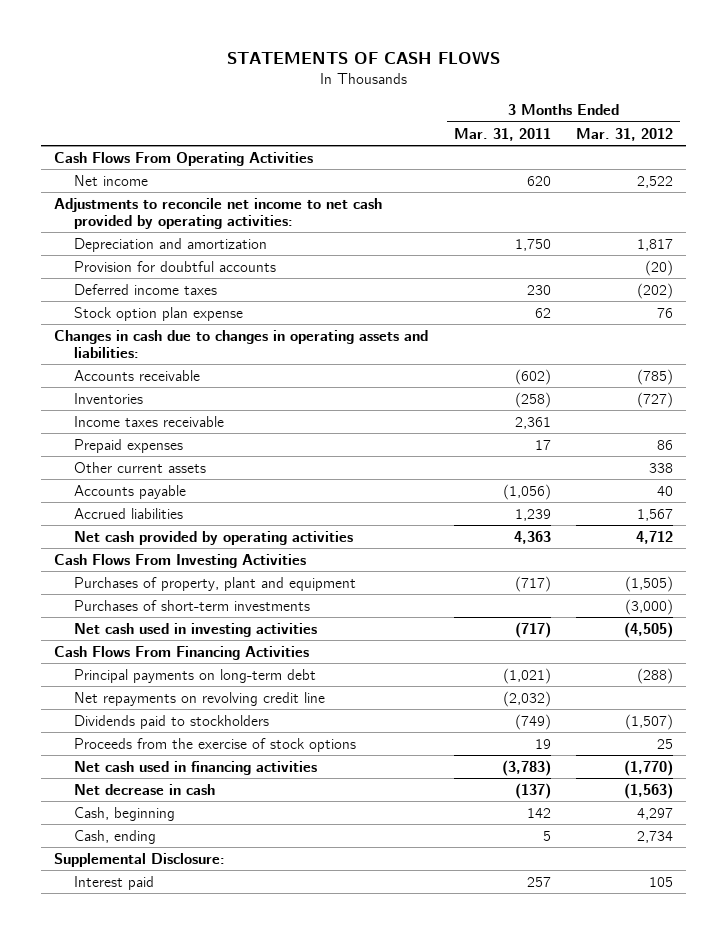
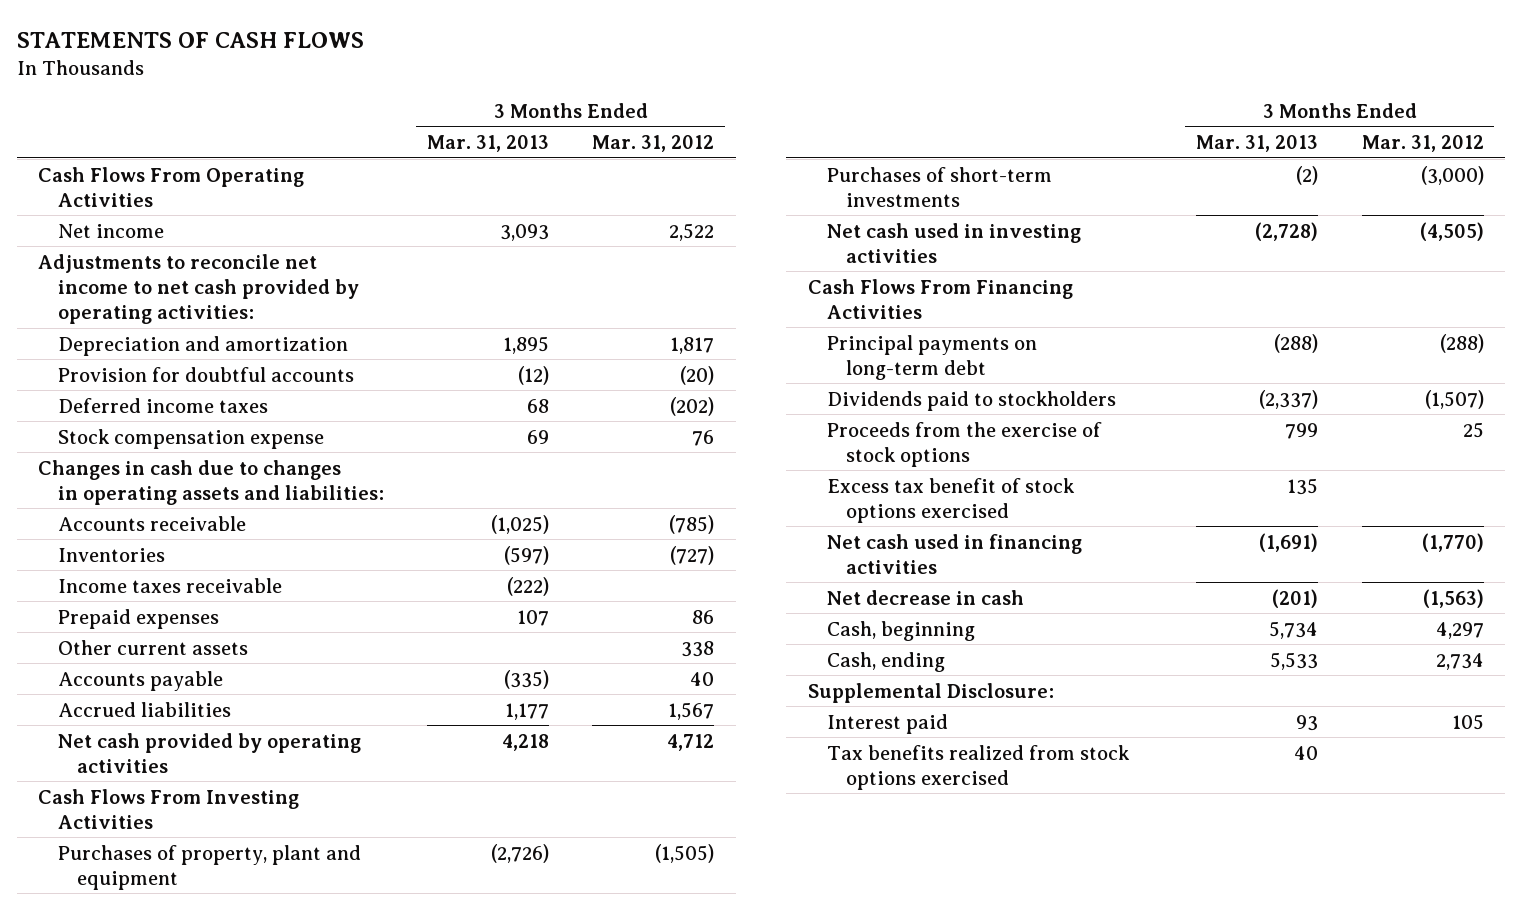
- | 3 Months Ended Mar. 31, 2011 | 3 Months Ended Mar. 31, 2012
+ | 3 Months Ended Mar. 31, 2013 | 3 Months Ended Mar. 31, 2012
- Stock option plan expense | 62 | 76
+ Stock compensation expense | 69 | 76
- Net repayments on revolving credit line | (2,032) |
+ Excess tax benefit of stock options exercised | 135 |
+ Tax benefits realized from stock options exercised | 40 |

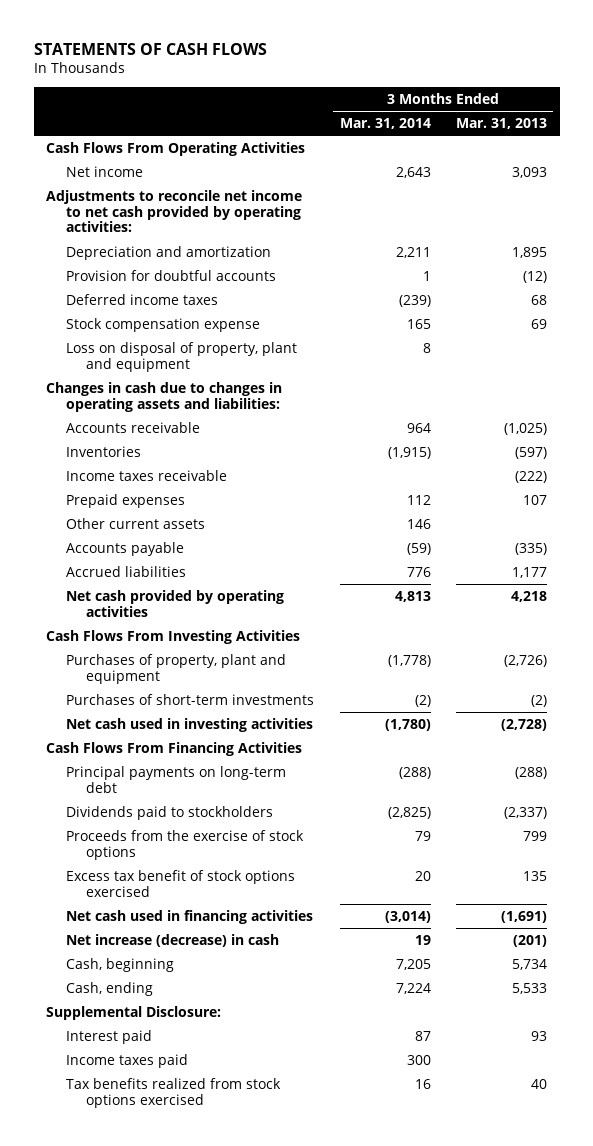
- | 3 Months Ended Mar. 31, 2013 | 3 Months Ended Mar. 31, 2012
+ | 3 Months Ended Mar. 31, 2014 | 3 Months Ended Mar. 31, 2013
+ Loss on disposal of property, plant and equipment | 8 |
- Net decrease in cash | (201) | (1,563)
+ Net increase (decrease) in cash | 19 | (201)
+ Income taxes paid | 300 |

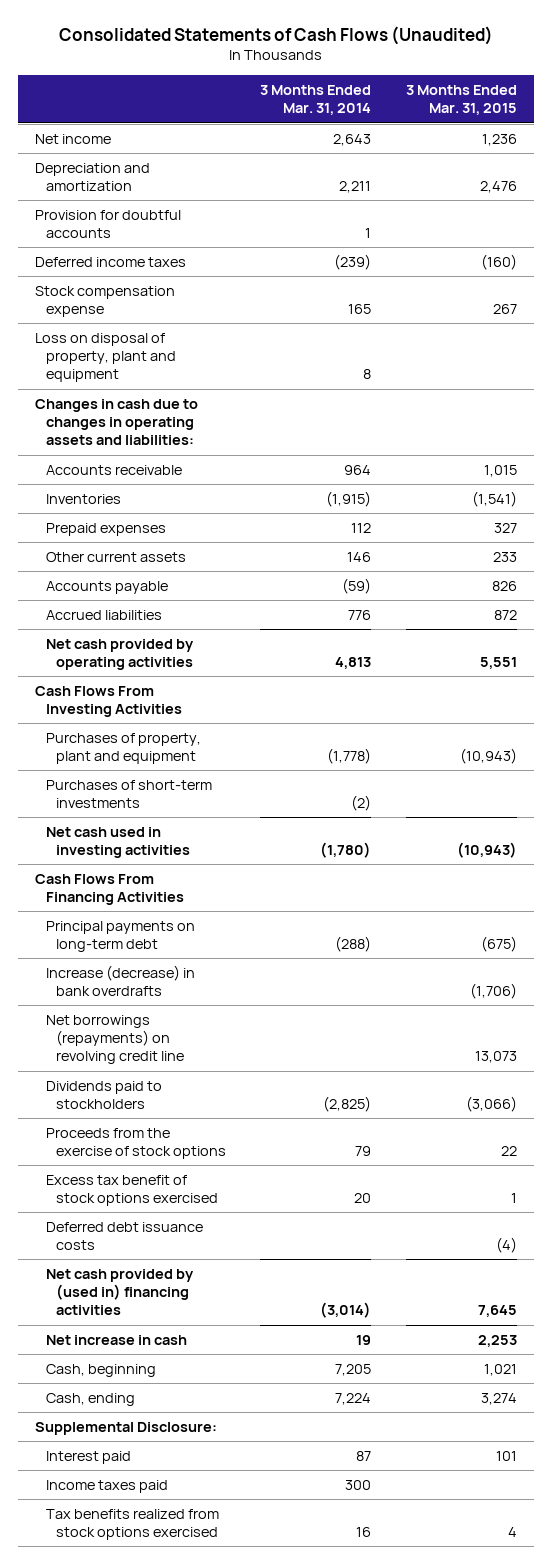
- STATEMENTS OF CASH FLOWS
+ Consolidated Statements of Cash Flows (Unaudited)
- | 3 Months Ended Mar. 31, 2014 | 3 Months Ended Mar. 31, 2013
+ | 3 Months Ended Mar. 31, 2014 | 3 Months Ended Mar. 31, 2015
- Cash Flows From Operating Activities
- Adjustments to reconcile net income to net cash provided by operating activities:
- Income taxes receivable | | (222)
+ Increase (decrease) in bank overdrafts | | (1,706)
+ Net borrowings (repayments) on revolving credit line | | 13,073
- Net cash used in financing activities | (3,014) | (1,691)
- Net increase (decrease) in cash | 19 | (201)
+ Deferred debt issuance costs | | (4)
+ Net cash provided by (used in) financing activities | (3,014) | 7,645
+ Net increase in cash | 19 | 2,253

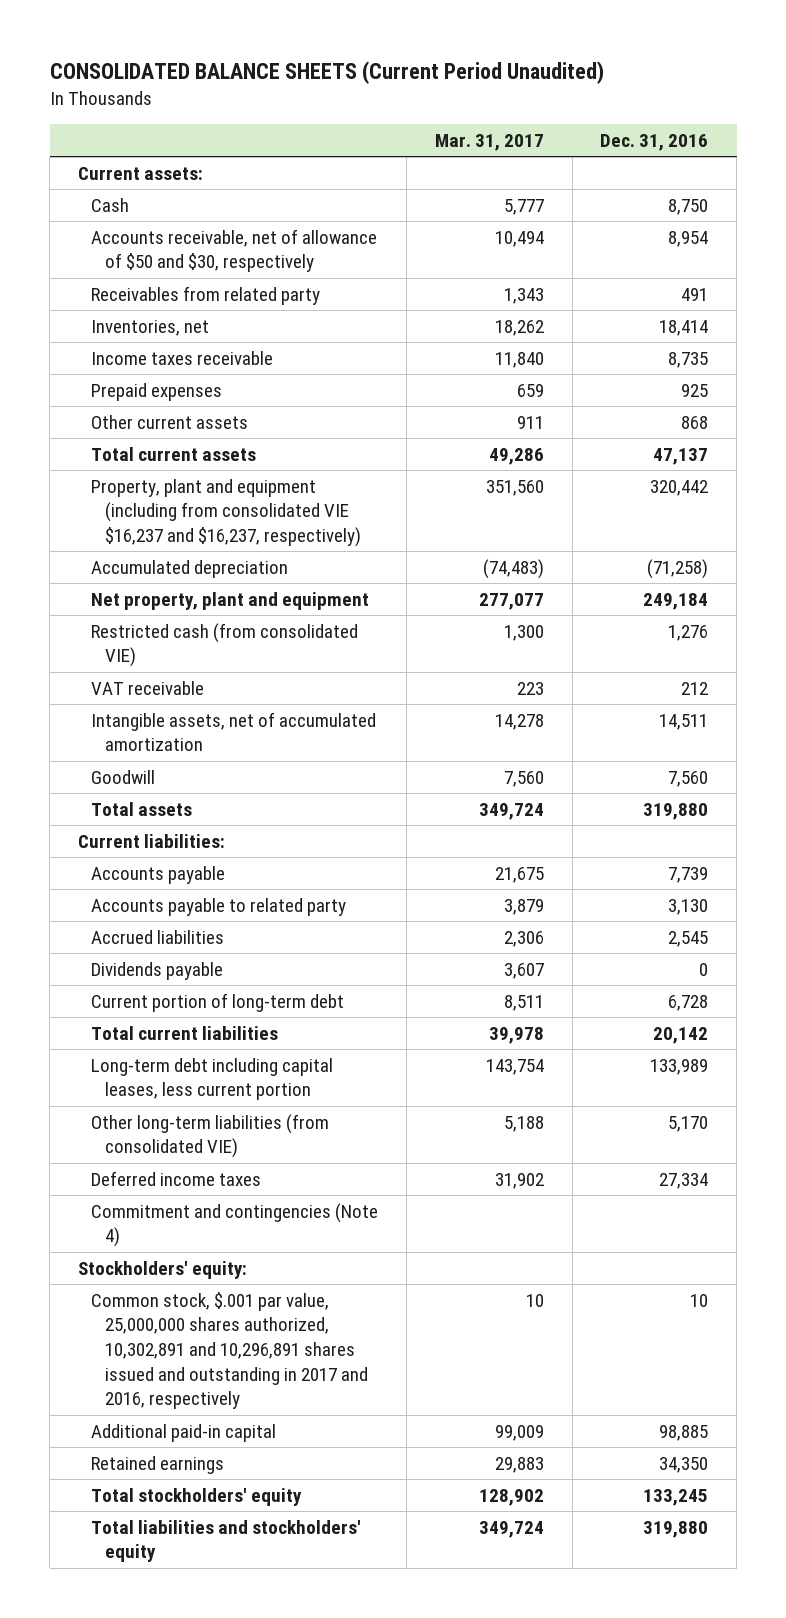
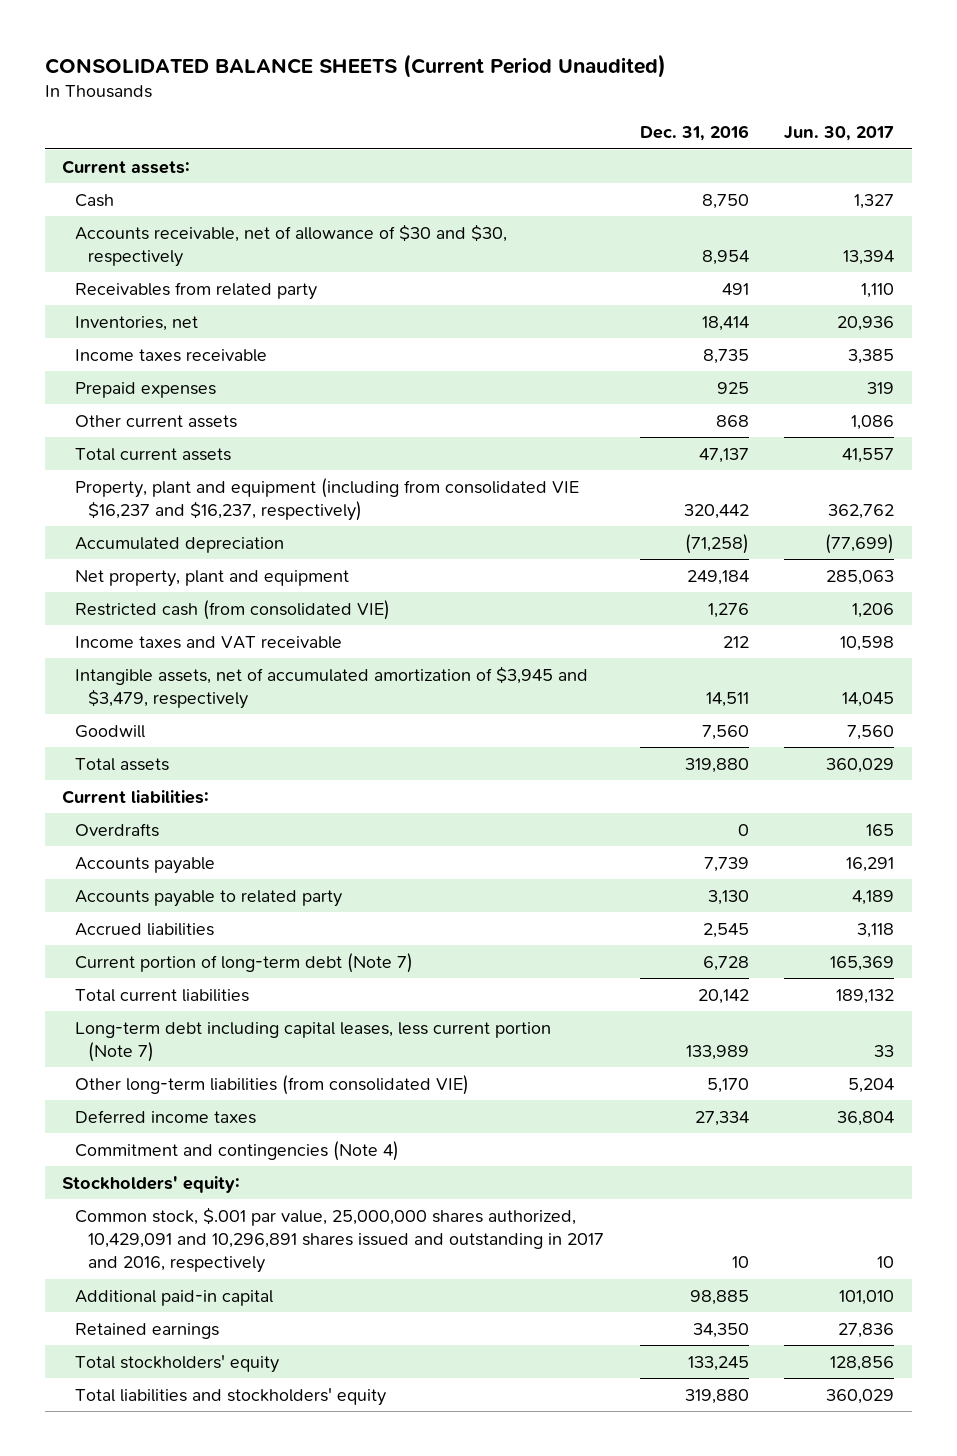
- | Mar. 31, 2017 | Dec. 31, 2016
+ | Dec. 31, 2016 | Jun. 30, 2017
- Accounts receivable, net of allowance of $50 and $30, respectively | 10,494 | 8,954
+ Accounts receivable, net of allowance of $30 and $30, respectively | 8,954 | 13,394
- VAT receivable | 223 | 212
- Intangible assets, net of accumulated amortization | 14,278 | 14,511
+ Income taxes and VAT receivable | 212 | 10,598
+ Intangible assets, net of accumulated amortization of $3,945 and $3,479, respectively | 14,511 | 14,045
+ Overdrafts | 0 | 165
- Dividends payable | 3,607 | 0
- Current portion of long-term debt | 8,511 | 6,728
+ Current portion of long-term debt (Note 7) | 6,728 | 165,369
- Long-term debt including capital leases, less current portion | 143,754 | 133,989
+ Long-term debt including capital leases, less current portion (Note 7) | 133,989 | 33
- Common stock, $.001 par value, 25,000,000 shares authorized, 10,302,891 and 10,296,891 shares issued and outstanding in 2017 and 2016, respectively | 10 | 10
+ Common stock, $.001 par value, 25,000,000 shares authorized, 10,429,091 and 10,296,891 shares issued and outstanding in 2017 and 2016, respectively | 10 | 10

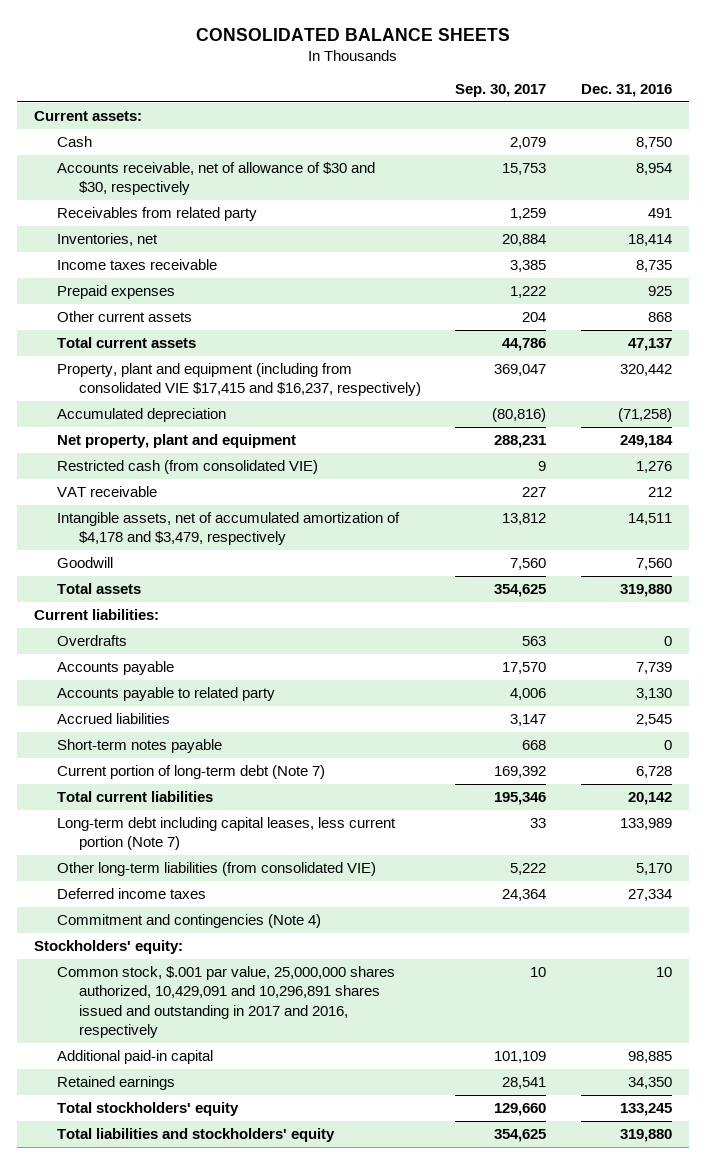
- CONSOLIDATED BALANCE SHEETS (Current Period Unaudited)
+ CONSOLIDATED BALANCE SHEETS
- | Dec. 31, 2016 | Jun. 30, 2017
+ | Sep. 30, 2017 | Dec. 31, 2016
- Property, plant and equipment (including from consolidated VIE $16,237 and $16,237, respectively) | 320,442 | 362,762
+ Property, plant and equipment (including from consolidated VIE $17,415 and $16,237, respectively) | 369,047 | 320,442
- Income taxes and VAT receivable | 212 | 10,598
- Intangible assets, net of accumulated amortization of $3,945 and $3,479, respectively | 14,511 | 14,045
+ VAT receivable | 227 | 212
+ Intangible assets, net of accumulated amortization of $4,178 and $3,479, respectively | 13,812 | 14,511
+ Short-term notes payable | 668 | 0

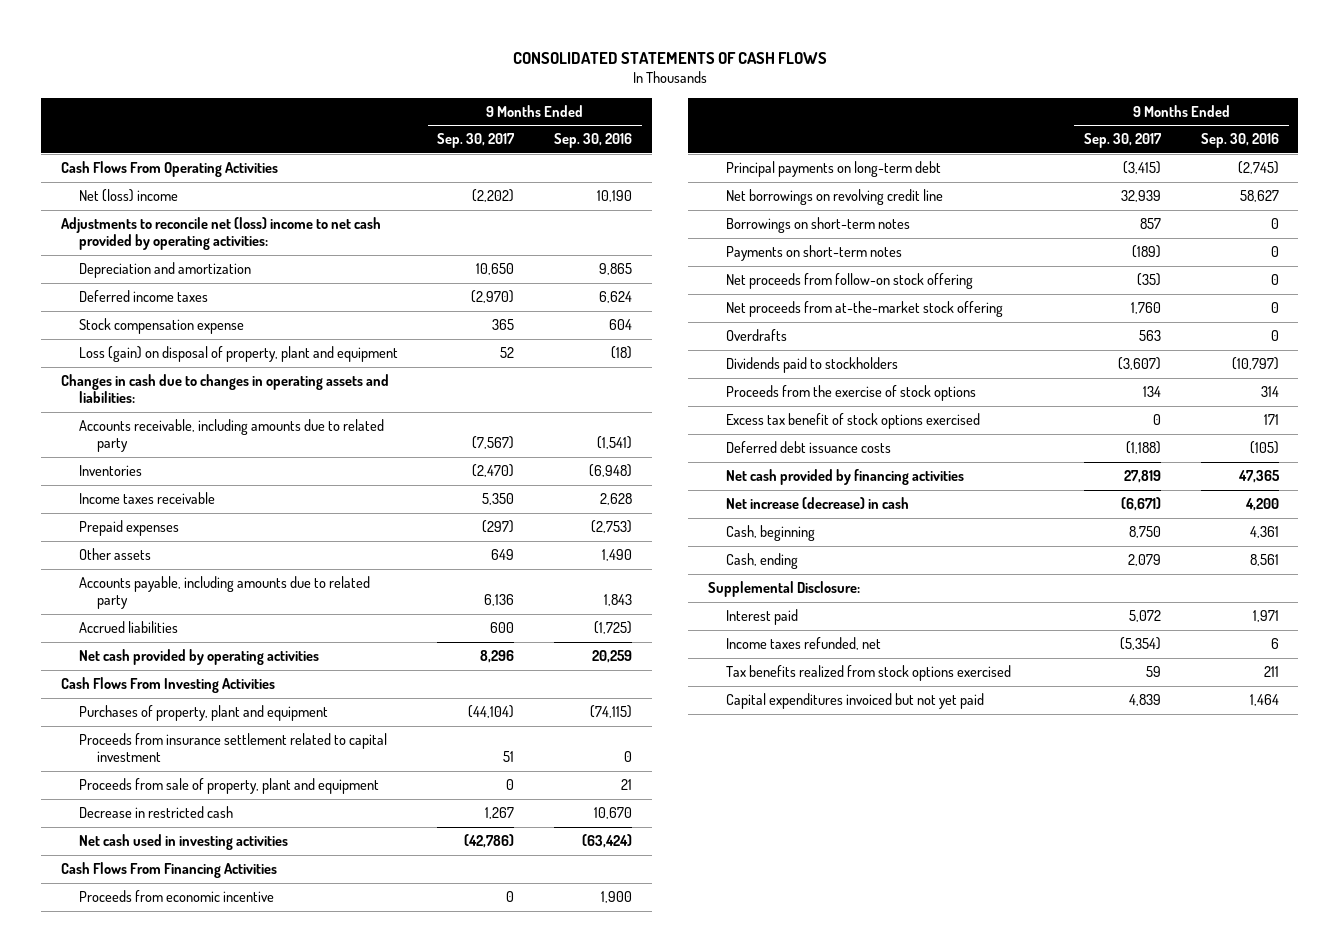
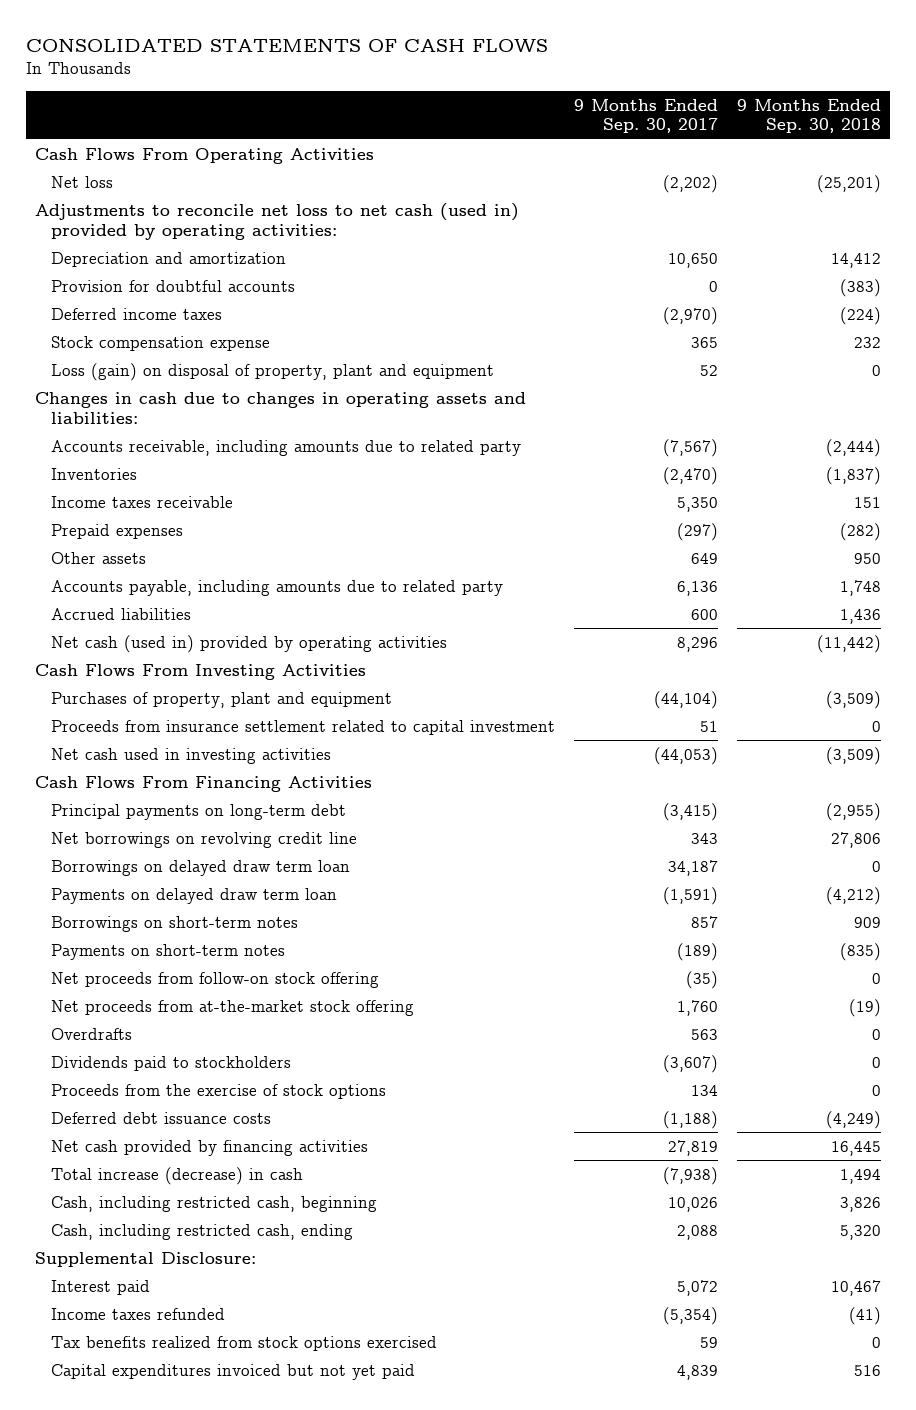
- | 9 Months Ended Sep. 30, 2017 | 9 Months Ended Sep. 30, 2016
+ | 9 Months Ended Sep. 30, 2017 | 9 Months Ended Sep. 30, 2018
- Net (loss) income | (2,202) | 10,190
- Adjustments to reconcile net (loss) income to net cash provided by operating activities:
+ Net loss | (2,202) | (25,201)
+ Adjustments to reconcile net loss to net cash (used in) provided by operating activities:
+ Provision for doubtful accounts | 0 | (383)
- Net cash provided by operating activities | 8,296 | 20,259
+ Net cash (used in) provided by operating activities | 8,296 | (11,442)
- Proceeds from sale of property, plant and equipment | 0 | 21
- Decrease in restricted cash | 1,267 | 10,670
- Net cash used in investing activities | (42,786) | (63,424)
+ Net cash used in investing activities | (44,053) | (3,509)
- Proceeds from economic incentive | 0 | 1,900
- Net borrowings on revolving credit line | 32,939 | 58,627
+ Net borrowings on revolving credit line | 343 | 27,806
+ Borrowings on delayed draw term loan | 34,187 | 0
+ Payments on delayed draw term loan | (1,591) | (4,212)
- Excess tax benefit of stock options exercised | 0 | 171
- Net increase (decrease) in cash | (6,671) | 4,200
- Cash, beginning | 8,750 | 4,361
- Cash, ending | 2,079 | 8,561
+ Total increase (decrease) in cash | (7,938) | 1,494
+ Cash, including restricted cash, beginning | 10,026 | 3,826
+ Cash, including restricted cash, ending | 2,088 | 5,320
- Income taxes refunded, net | (5,354) | 6
+ Income taxes refunded | (5,354) | (41)

